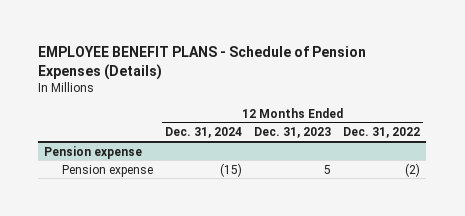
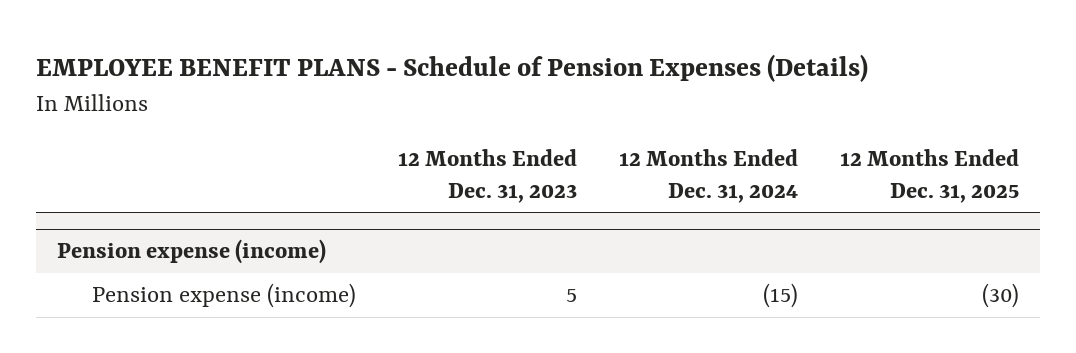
- | 12 Months Ended Dec. 31, 2024 | 12 Months Ended Dec. 31, 2023 | 12 Months Ended Dec. 31, 2022
+ | 12 Months Ended Dec. 31, 2023 | 12 Months Ended Dec. 31, 2024 | 12 Months Ended Dec. 31, 2025
- Pension expense
- Pension expense | (15) | 5 | (2)
+ Pension expense (income)
+ Pension expense (income) | 5 | (15) | (30)

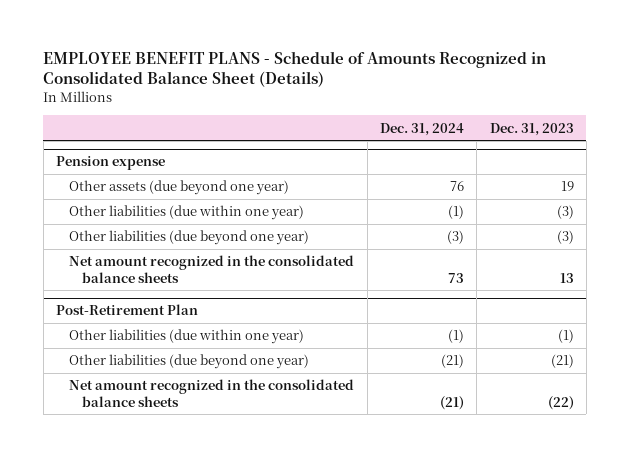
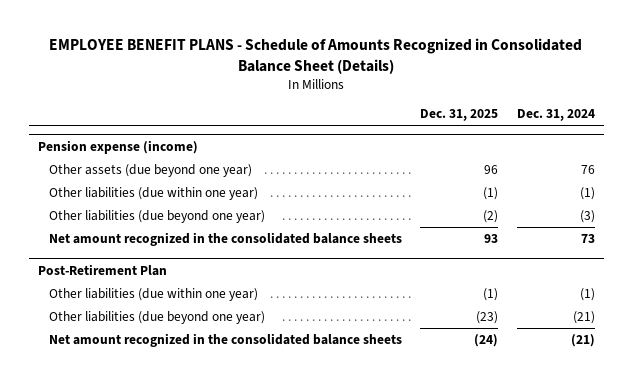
- | Dec. 31, 2024 | Dec. 31, 2023
+ | Dec. 31, 2025 | Dec. 31, 2024
- Pension expense
+ Pension expense (income)

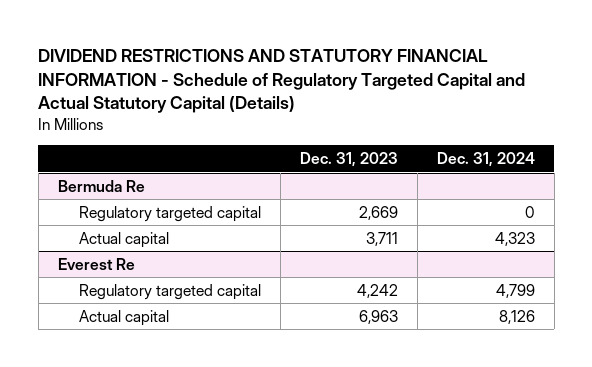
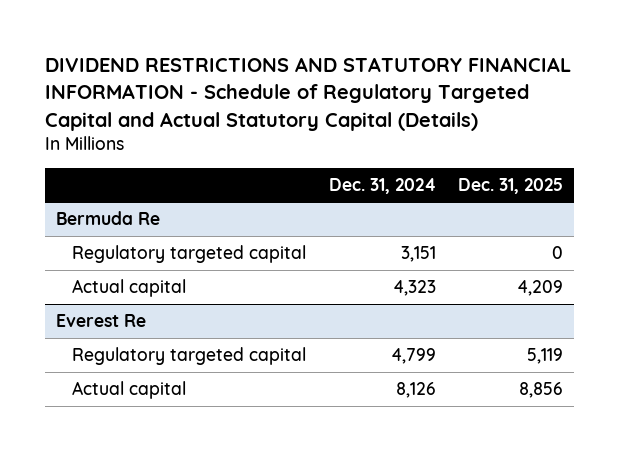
- | Dec. 31, 2023 | Dec. 31, 2024
+ | Dec. 31, 2024 | Dec. 31, 2025
@ Bermuda Re
- Regulatory targeted capital | 2,669 | 0
+ Regulatory targeted capital | 3,151 | 0

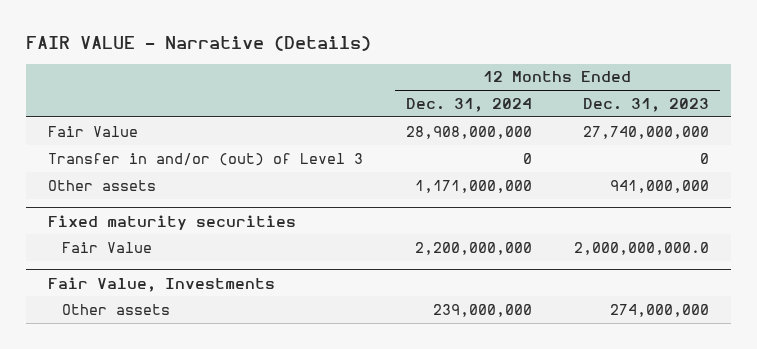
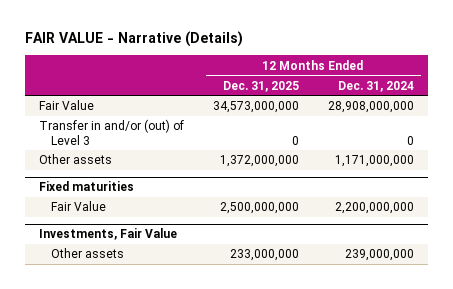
- | 12 Months Ended Dec. 31, 2024 | 12 Months Ended Dec. 31, 2023
+ | 12 Months Ended Dec. 31, 2025 | 12 Months Ended Dec. 31, 2024
- Fixed maturity securities
+ Fixed maturities
- Fair Value, Investments
+ Investments, Fair Value

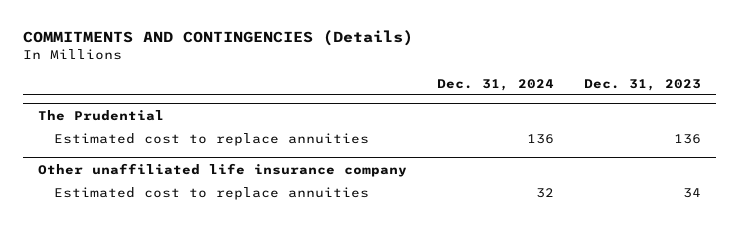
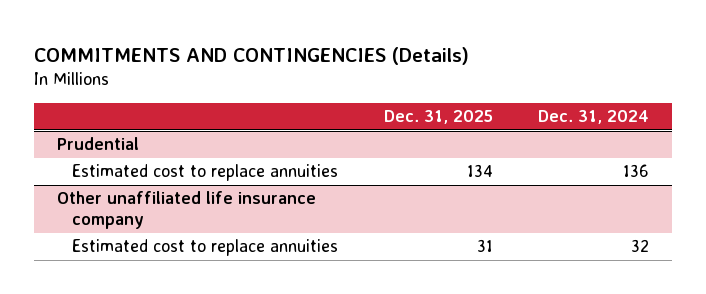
- | Dec. 31, 2024 | Dec. 31, 2023
+ | Dec. 31, 2025 | Dec. 31, 2024
- The Prudential
+ Prudential

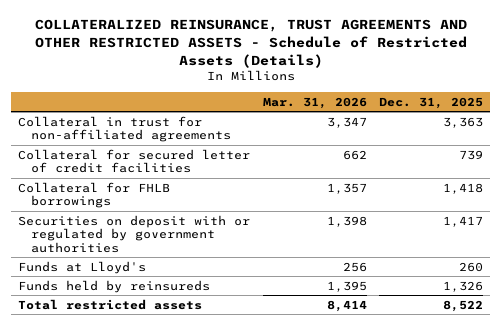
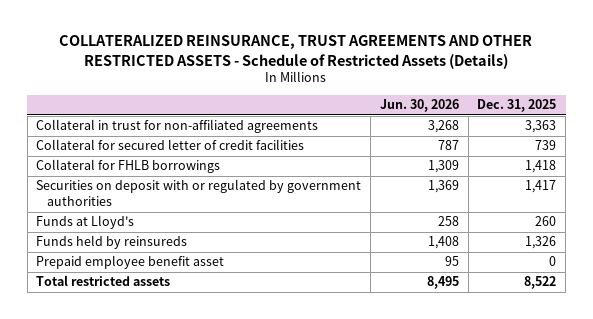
- | Mar. 31, 2026 | Dec. 31, 2025
+ | Jun. 30, 2026 | Dec. 31, 2025
+ Prepaid employee benefit asset | 95 | 0

